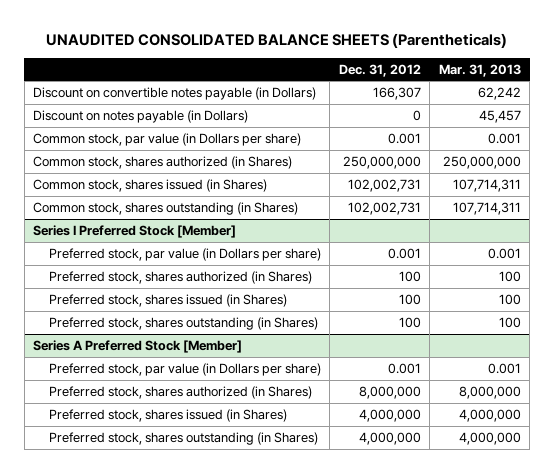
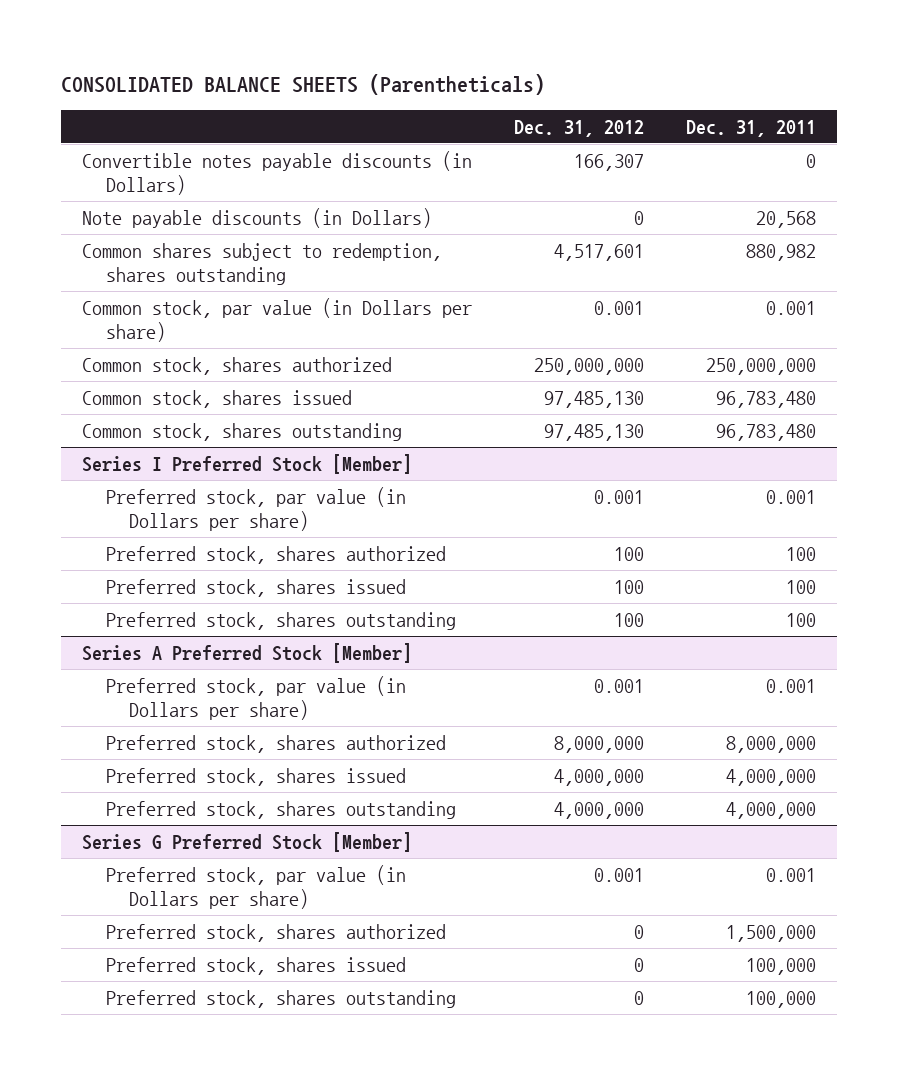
- UNAUDITED CONSOLIDATED BALANCE SHEETS (Parentheticals)
+ CONSOLIDATED BALANCE SHEETS (Parentheticals)
- | Dec. 31, 2012 | Mar. 31, 2013
+ | Dec. 31, 2012 | Dec. 31, 2011
- Discount on convertible notes payable (in Dollars) | 166,307 | 62,242
- Discount on notes payable (in Dollars) | 0 | 45,457
+ Convertible notes payable discounts (in Dollars) | 166,307 | 0
+ Note payable discounts (in Dollars) | 0 | 20,568
+ Common shares subject to redemption, shares outstanding | 4,517,601 | 880,982
- Common stock, shares authorized (in Shares) | 250,000,000 | 250,000,000
- Common stock, shares issued (in Shares) | 102,002,731 | 107,714,311
- Common stock, shares outstanding (in Shares) | 102,002,731 | 107,714,311
+ Common stock, shares authorized | 250,000,000 | 250,000,000
+ Common stock, shares issued | 97,485,130 | 96,783,480
+ Common stock, shares outstanding | 97,485,130 | 96,783,480
@ Series I Preferred Stock [Member]
- Preferred stock, shares authorized (in Shares) | 100 | 100
- Preferred stock, shares issued (in Shares) | 100 | 100
- Preferred stock, shares outstanding (in Shares) | 100 | 100
+ Preferred stock, shares authorized | 100 | 100
+ Preferred stock, shares issued | 100 | 100
+ Preferred stock, shares outstanding | 100 | 100
@ Series A Preferred Stock [Member]
- Preferred stock, shares authorized (in Shares) | 8,000,000 | 8,000,000
- Preferred stock, shares issued (in Shares) | 4,000,000 | 4,000,000
- Preferred stock, shares outstanding (in Shares) | 4,000,000 | 4,000,000
+ Preferred stock, shares authorized | 8,000,000 | 8,000,000
+ Preferred stock, shares issued | 4,000,000 | 4,000,000
+ Preferred stock, shares outstanding | 4,000,000 | 4,000,000
+ Series G Preferred Stock [Member]
+ Preferred stock, par value (in Dollars per share) | 0.001 | 0.001
+ Preferred stock, shares authorized | 0 | 1,500,000
+ Preferred stock, shares issued | 0 | 100,000
+ Preferred stock, shares outstanding | 0 | 100,000

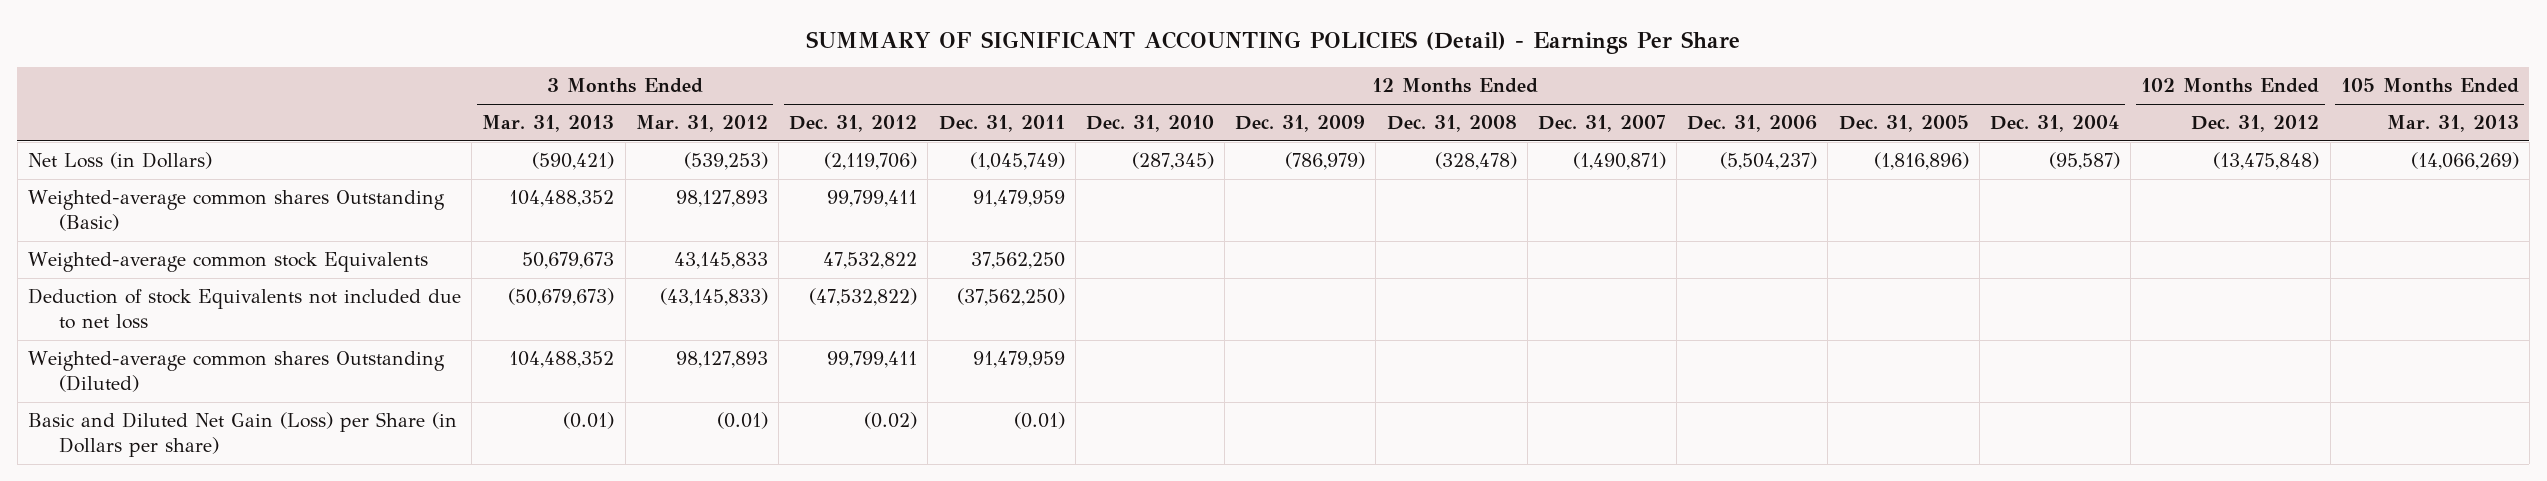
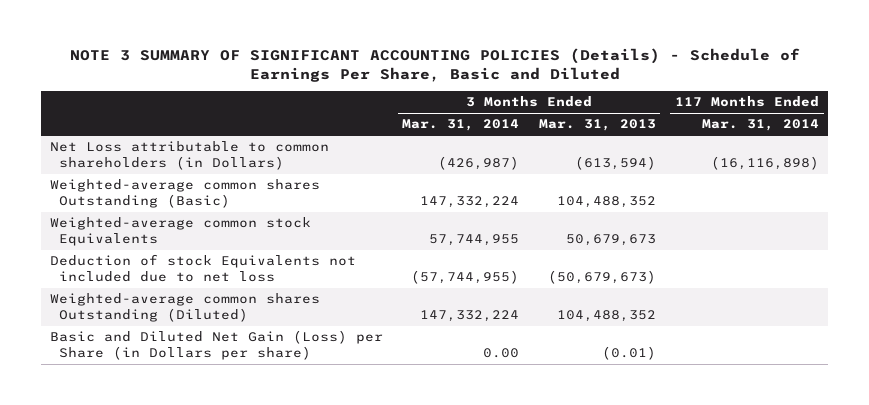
- SUMMARY OF SIGNIFICANT ACCOUNTING POLICIES (Detail) - Earnings Per Share
+ NOTE 3 SUMMARY OF SIGNIFICANT ACCOUNTING POLICIES (Details) - Schedule of Earnings Per Share, Basic and Diluted
- | 3 Months Ended Mar. 31, 2013 | 3 Months Ended Mar. 31, 2012 | 12 Months Ended Dec. 31, 2012 | 12 Months Ended Dec. 31, 2011 | 12 Months Ended Dec. 31, 2010 | 12 Months Ended Dec. 31, 2009 | 12 Months Ended Dec. 31, 2008 | 12 Months Ended Dec. 31, 2007 | 12 Months Ended Dec. 31, 2006 | 12 Months Ended Dec. 31, 2005 | 12 Months Ended Dec. 31, 2004 | 102 Months Ended Dec. 31, 2012 | 105 Months Ended Mar. 31, 2013
+ | 3 Months Ended Mar. 31, 2014 | 3 Months Ended Mar. 31, 2013 | 117 Months Ended Mar. 31, 2014
- Net Loss (in Dollars) | (590,421) | (539,253) | (2,119,706) | (1,045,749) | (287,345) | (786,979) | (328,478) | (1,490,871) | (5,504,237) | (1,816,896) | (95,587) | (13,475,848) | (14,066,269)
+ Net Loss attributable to common shareholders (in Dollars) | (426,987) | (613,594) | (16,116,898)

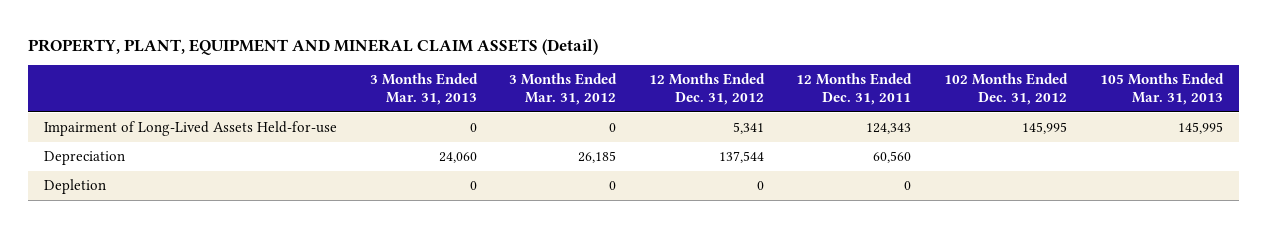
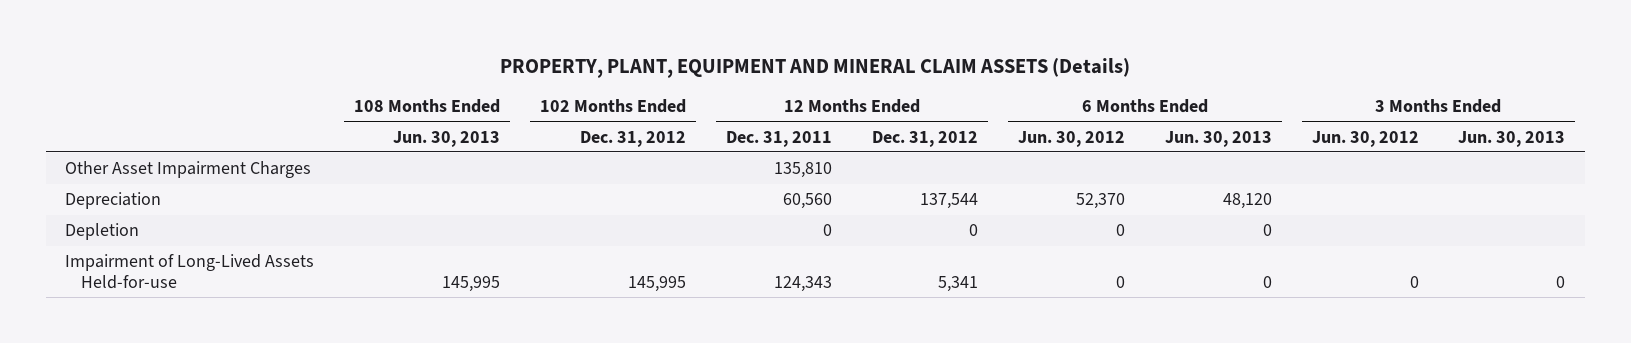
- PROPERTY, PLANT, EQUIPMENT AND MINERAL CLAIM ASSETS (Detail)
+ PROPERTY, PLANT, EQUIPMENT AND MINERAL CLAIM ASSETS (Details)
- | 3 Months Ended Mar. 31, 2013 | 3 Months Ended Mar. 31, 2012 | 12 Months Ended Dec. 31, 2012 | 12 Months Ended Dec. 31, 2011 | 102 Months Ended Dec. 31, 2012 | 105 Months Ended Mar. 31, 2013
+ | 108 Months Ended Jun. 30, 2013 | 102 Months Ended Dec. 31, 2012 | 12 Months Ended Dec. 31, 2011 | 12 Months Ended Dec. 31, 2012 | 6 Months Ended Jun. 30, 2012 | 6 Months Ended Jun. 30, 2013 | 3 Months Ended Jun. 30, 2012 | 3 Months Ended Jun. 30, 2013
+ Other Asset Impairment Charges | | | 135,810 | | | | |
moved down: Impairment of Long-Lived Assets Held-for-use | 145,995 | 145,995 | 124,343 | 5,341 | 0 | 0 | 0 | 0

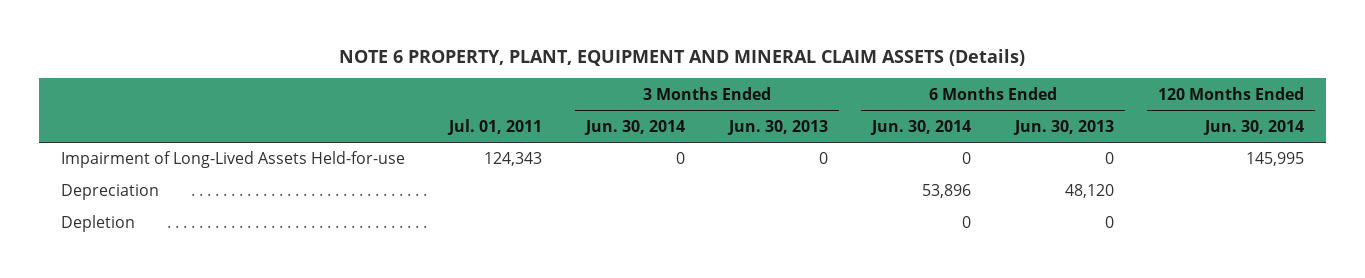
- PROPERTY, PLANT, EQUIPMENT AND MINERAL CLAIM ASSETS (Details)
+ NOTE 6 PROPERTY, PLANT, EQUIPMENT AND MINERAL CLAIM ASSETS (Details)
- | 108 Months Ended Jun. 30, 2013 | 102 Months Ended Dec. 31, 2012 | 12 Months Ended Dec. 31, 2011 | 12 Months Ended Dec. 31, 2012 | 6 Months Ended Jun. 30, 2012 | 6 Months Ended Jun. 30, 2013 | 3 Months Ended Jun. 30, 2012 | 3 Months Ended Jun. 30, 2013
+ | Jul. 01, 2011 | 3 Months Ended Jun. 30, 2014 | 3 Months Ended Jun. 30, 2013 | 6 Months Ended Jun. 30, 2014 | 6 Months Ended Jun. 30, 2013 | 120 Months Ended Jun. 30, 2014
- Other Asset Impairment Charges | | | 135,810 | | | | |
moved up: Impairment of Long-Lived Assets Held-for-use | 124,343 | 0 | 0 | 0 | 0 | 145,995

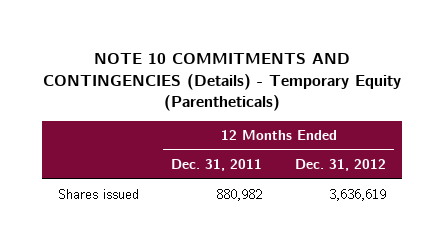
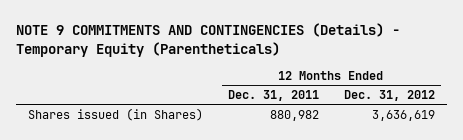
- NOTE 10 COMMITMENTS AND CONTINGENCIES (Details) - Temporary Equity (Parentheticals)
+ NOTE 9 COMMITMENTS AND CONTINGENCIES (Details) - Temporary Equity (Parentheticals)
- Shares issued | 880,982 | 3,636,619
+ Shares issued (in Shares) | 880,982 | 3,636,619

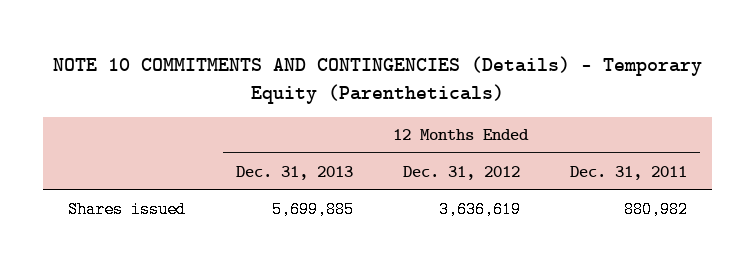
- NOTE 9 COMMITMENTS AND CONTINGENCIES (Details) - Temporary Equity (Parentheticals)
+ NOTE 10 COMMITMENTS AND CONTINGENCIES (Details) - Temporary Equity (Parentheticals)
- | 12 Months Ended Dec. 31, 2011 | 12 Months Ended Dec. 31, 2012
+ | 12 Months Ended Dec. 31, 2013 | 12 Months Ended Dec. 31, 2012 | 12 Months Ended Dec. 31, 2011
- Shares issued (in Shares) | 880,982 | 3,636,619
+ Shares issued | 5,699,885 | 3,636,619 | 880,982

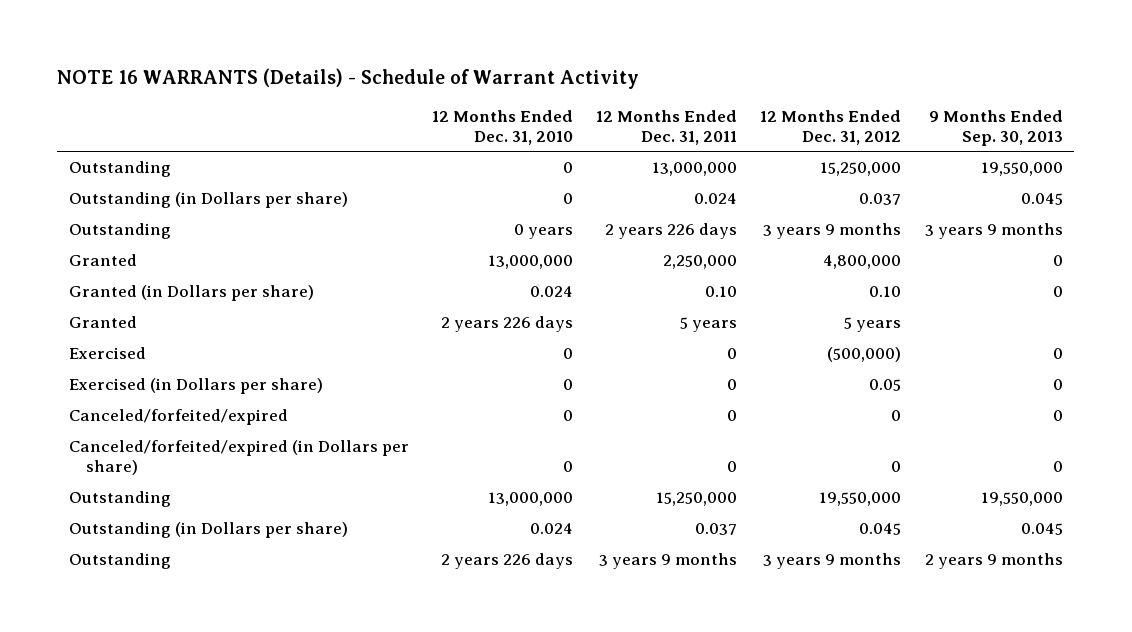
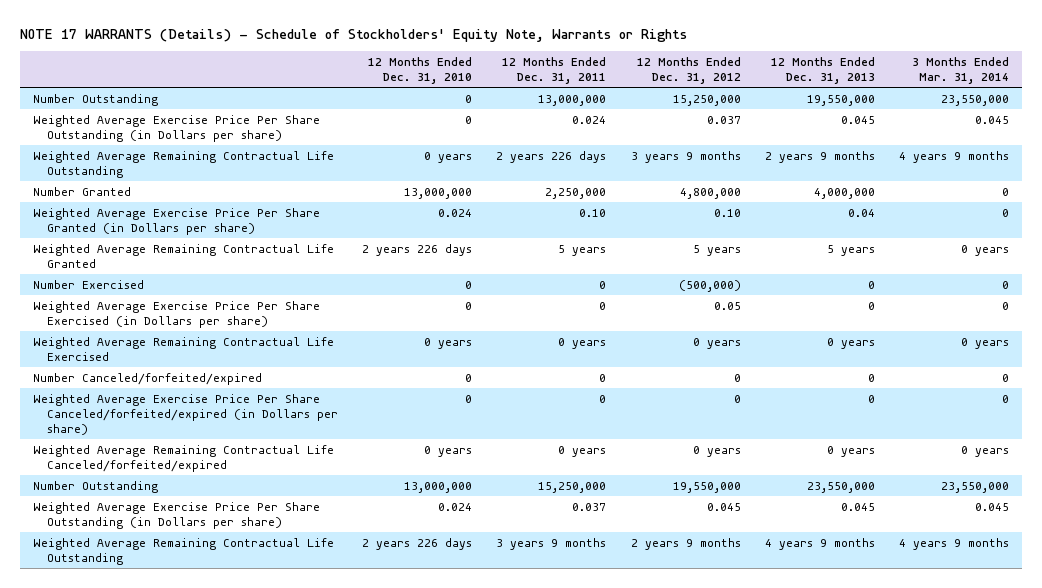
- NOTE 16 WARRANTS (Details) - Schedule of Warrant Activity
+ NOTE 17 WARRANTS (Details) - Schedule of Stockholders' Equity Note, Warrants or Rights
- | 12 Months Ended Dec. 31, 2010 | 12 Months Ended Dec. 31, 2011 | 12 Months Ended Dec. 31, 2012 | 9 Months Ended Sep. 30, 2013
+ | 12 Months Ended Dec. 31, 2010 | 12 Months Ended Dec. 31, 2011 | 12 Months Ended Dec. 31, 2012 | 12 Months Ended Dec. 31, 2013 | 3 Months Ended Mar. 31, 2014
- Outstanding | 0 | 13,000,000 | 15,250,000 | 19,550,000
- Outstanding (in Dollars per share) | 0 | 0.024 | 0.037 | 0.045
- Outstanding | 0 years | 2 years 226 days | 3 years 9 months | 3 years 9 months
- Granted | 13,000,000 | 2,250,000 | 4,800,000 | 0
- Granted (in Dollars per share) | 0.024 | 0.10 | 0.10 | 0
- Granted | 2 years 226 days | 5 years | 5 years |
- Exercised | 0 | 0 | (500,000) | 0
- Exercised (in Dollars per share) | 0 | 0 | 0.05 | 0
- Canceled/forfeited/expired | 0 | 0 | 0 | 0
- Canceled/forfeited/expired (in Dollars per share) | 0 | 0 | 0 | 0
- Outstanding | 13,000,000 | 15,250,000 | 19,550,000 | 19,550,000
- Outstanding (in Dollars per share) | 0.024 | 0.037 | 0.045 | 0.045
- Outstanding | 2 years 226 days | 3 years 9 months | 3 years 9 months | 2 years 9 months
+ Number Outstanding | 0 | 13,000,000 | 15,250,000 | 19,550,000 | 23,550,000
+ Weighted Average Exercise Price Per Share Outstanding (in Dollars per share) | 0 | 0.024 | 0.037 | 0.045 | 0.045
+ Weighted Average Remaining Contractual Life Outstanding | 0 years | 2 years 226 days | 3 years 9 months | 2 years 9 months | 4 years 9 months
+ Number Granted | 13,000,000 | 2,250,000 | 4,800,000 | 4,000,000 | 0
+ Weighted Average Exercise Price Per Share Granted (in Dollars per share) | 0.024 | 0.10 | 0.10 | 0.04 | 0
+ Weighted Average Remaining Contractual Life Granted | 2 years 226 days | 5 years | 5 years | 5 years | 0 years
+ Number Exercised | 0 | 0 | (500,000) | 0 | 0
+ Weighted Average Exercise Price Per Share Exercised (in Dollars per share) | 0 | 0 | 0.05 | 0 | 0
+ Weighted Average Remaining Contractual Life Exercised | 0 years | 0 years | 0 years | 0 years | 0 years
+ Number Canceled/forfeited/expired | 0 | 0 | 0 | 0 | 0
+ Weighted Average Exercise Price Per Share Canceled/forfeited/expired (in Dollars per share) | 0 | 0 | 0 | 0 | 0
+ Weighted Average Remaining Contractual Life Canceled/forfeited/expired | 0 years | 0 years | 0 years | 0 years | 0 years
+ Number Outstanding | 13,000,000 | 15,250,000 | 19,550,000 | 23,550,000 | 23,550,000
+ Weighted Average Exercise Price Per Share Outstanding (in Dollars per share) | 0.024 | 0.037 | 0.045 | 0.045 | 0.045
+ Weighted Average Remaining Contractual Life Outstanding | 2 years 226 days | 3 years 9 months | 2 years 9 months | 4 years 9 months | 4 years 9 months

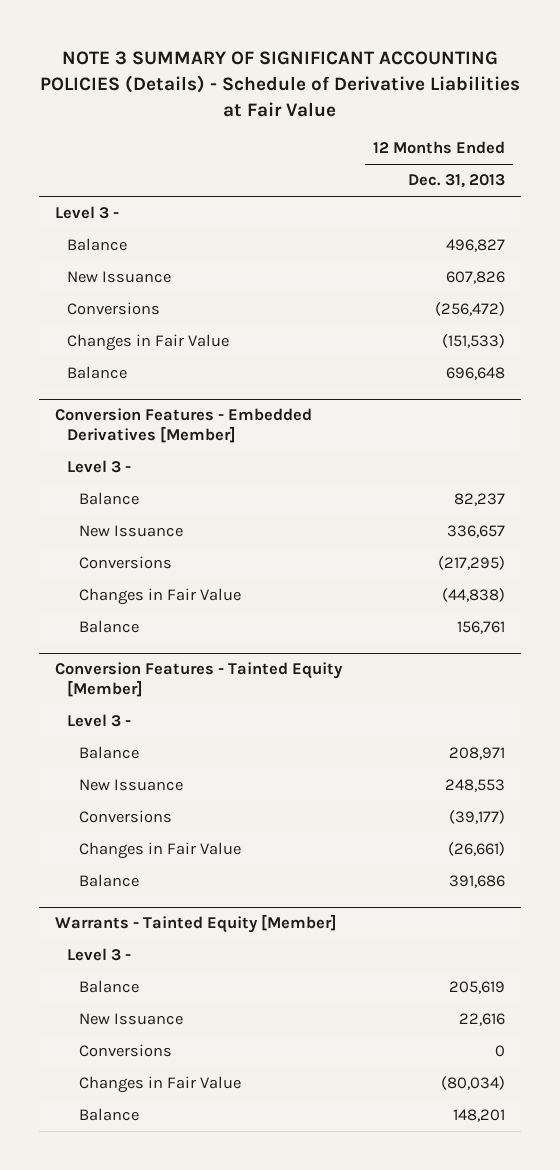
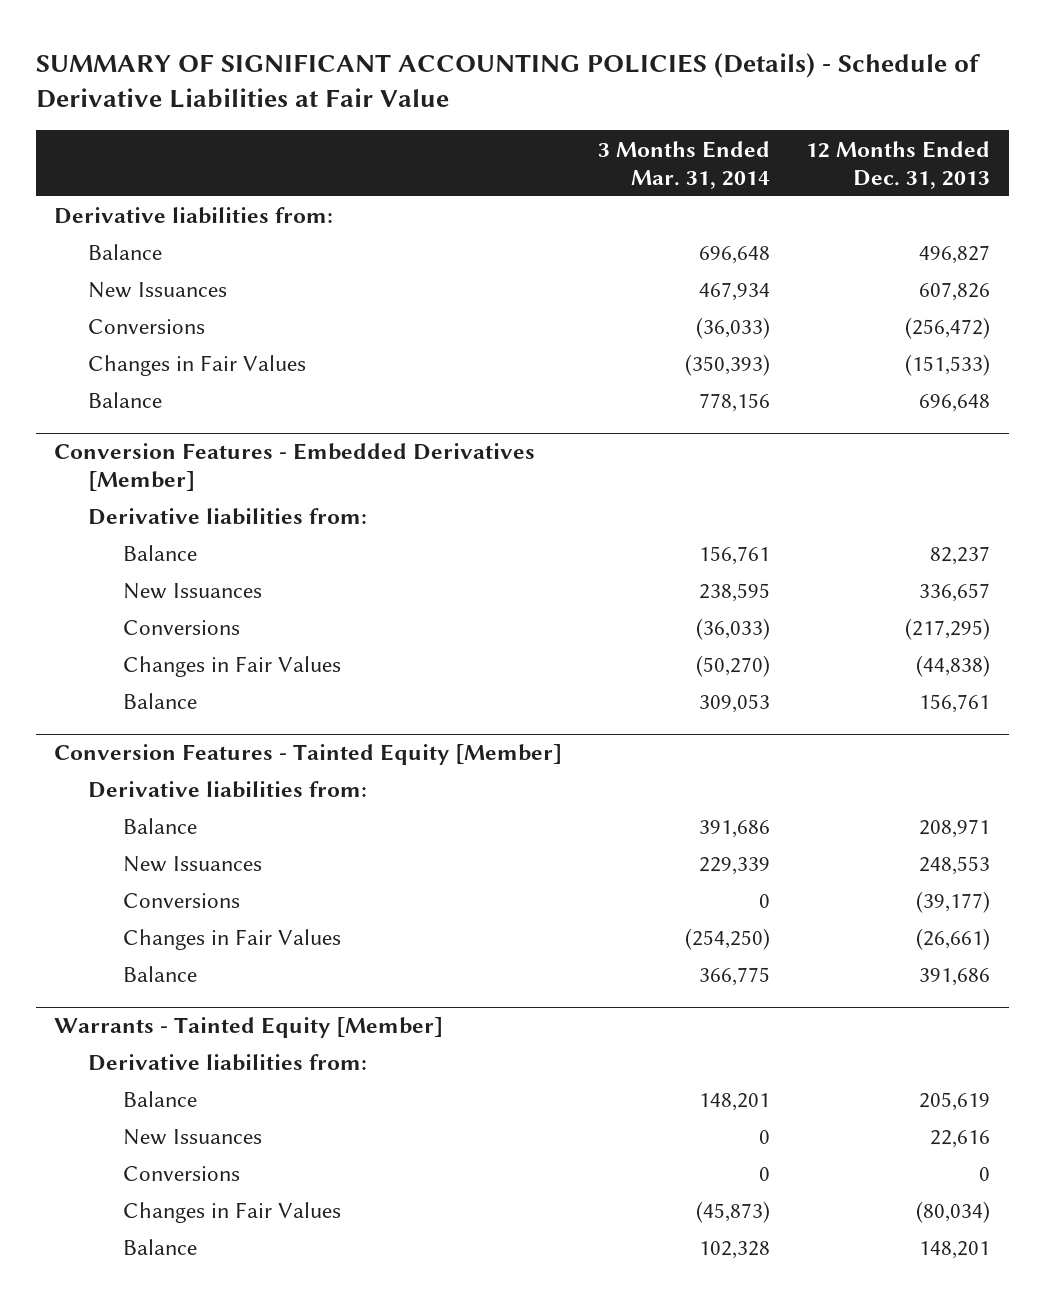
- NOTE 3 SUMMARY OF SIGNIFICANT ACCOUNTING POLICIES (Details) - Schedule of Derivative Liabilities at Fair Value
+ SUMMARY OF SIGNIFICANT ACCOUNTING POLICIES (Details) - Schedule of Derivative Liabilities at Fair Value
- | 12 Months Ended Dec. 31, 2013
+ | 3 Months Ended Mar. 31, 2014 | 12 Months Ended Dec. 31, 2013
- Level 3 -
+ Derivative liabilities from:
- New Issuance | 607,826
+ New Issuances | 467,934 | 607,826
- Changes in Fair Value | (151,533)
+ Changes in Fair Values | (350,393) | (151,533)
@ Conversion Features - Embedded Derivatives [Member]
- Level 3 -
+ Derivative liabilities from:
- New Issuance | 336,657
+ New Issuances | 238,595 | 336,657
- Changes in Fair Value | (44,838)
+ Changes in Fair Values | (50,270) | (44,838)
@ Conversion Features - Tainted Equity [Member]
- Level 3 -
+ Derivative liabilities from:
- New Issuance | 248,553
+ New Issuances | 229,339 | 248,553
- Changes in Fair Value | (26,661)
+ Changes in Fair Values | (254,250) | (26,661)
@ Warrants - Tainted Equity [Member]
- Level 3 -
+ Derivative liabilities from:
- New Issuance | 22,616
+ New Issuances | 0 | 22,616
- Changes in Fair Value | (80,034)
+ Changes in Fair Values | (45,873) | (80,034)

